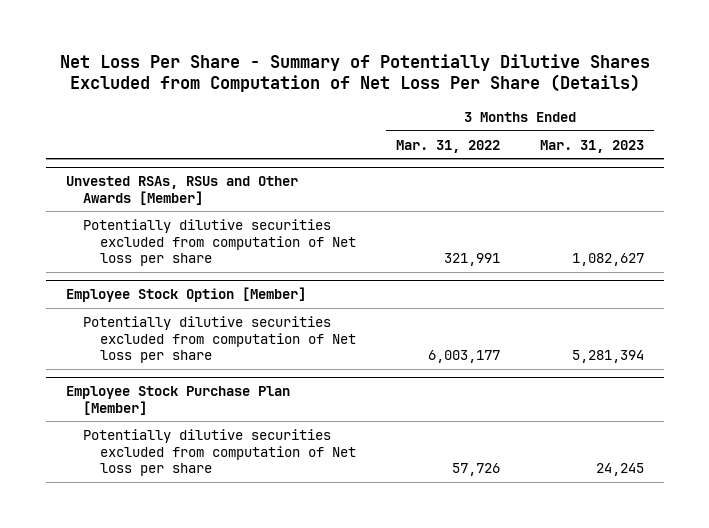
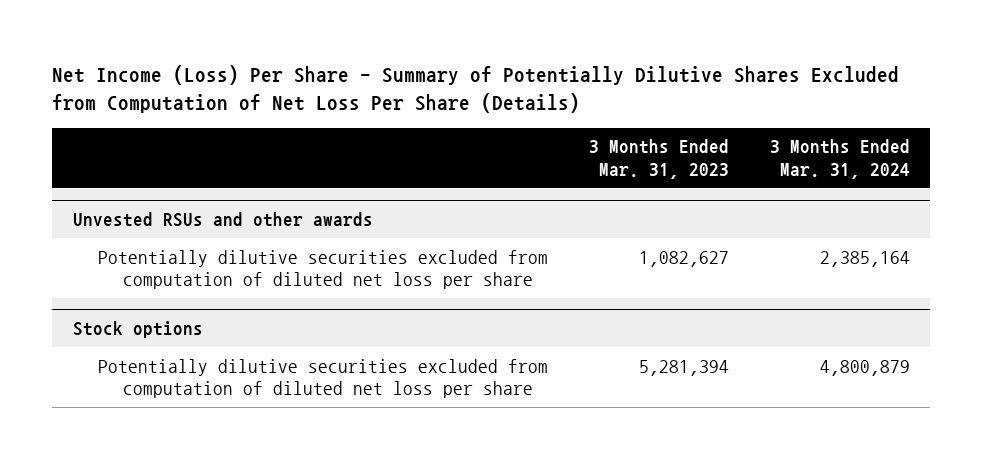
- Net Loss Per Share - Summary of Potentially Dilutive Shares Excluded from Computation of Net Loss Per Share (Details)
+ Net Income (Loss) Per Share - Summary of Potentially Dilutive Shares Excluded from Computation of Net Loss Per Share (Details)
- | 3 Months Ended Mar. 31, 2022 | 3 Months Ended Mar. 31, 2023
+ | 3 Months Ended Mar. 31, 2023 | 3 Months Ended Mar. 31, 2024
- Unvested RSAs, RSUs and Other Awards [Member]
- Potentially dilutive securities excluded from computation of Net loss per share | 321,991 | 1,082,627
- Employee Stock Option [Member]
- Potentially dilutive securities excluded from computation of Net loss per share | 6,003,177 | 5,281,394
- Employee Stock Purchase Plan [Member]
- Potentially dilutive securities excluded from computation of Net loss per share | 57,726 | 24,245
+ Unvested RSUs and other awards
+ Potentially dilutive securities excluded from computation of diluted net loss per share | 1,082,627 | 2,385,164
+ Stock options
+ Potentially dilutive securities excluded from computation of diluted net loss per share | 5,281,394 | 4,800,879

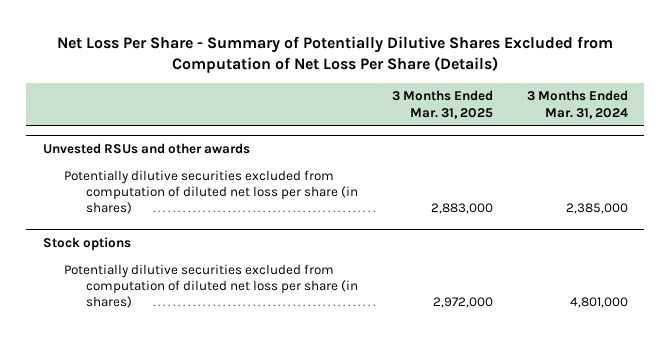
- Net Income (Loss) Per Share - Summary of Potentially Dilutive Shares Excluded from Computation of Net Loss Per Share (Details)
+ Net Loss Per Share - Summary of Potentially Dilutive Shares Excluded from Computation of Net Loss Per Share (Details)
- | 3 Months Ended Mar. 31, 2023 | 3 Months Ended Mar. 31, 2024
+ | 3 Months Ended Mar. 31, 2025 | 3 Months Ended Mar. 31, 2024
@ Unvested RSUs and other awards
- Potentially dilutive securities excluded from computation of diluted net loss per share | 1,082,627 | 2,385,164
+ Potentially dilutive securities excluded from computation of diluted net loss per share (in shares) | 2,883,000 | 2,385,000
@ Stock options
- Potentially dilutive securities excluded from computation of diluted net loss per share | 5,281,394 | 4,800,879
+ Potentially dilutive securities excluded from computation of diluted net loss per share (in shares) | 2,972,000 | 4,801,000

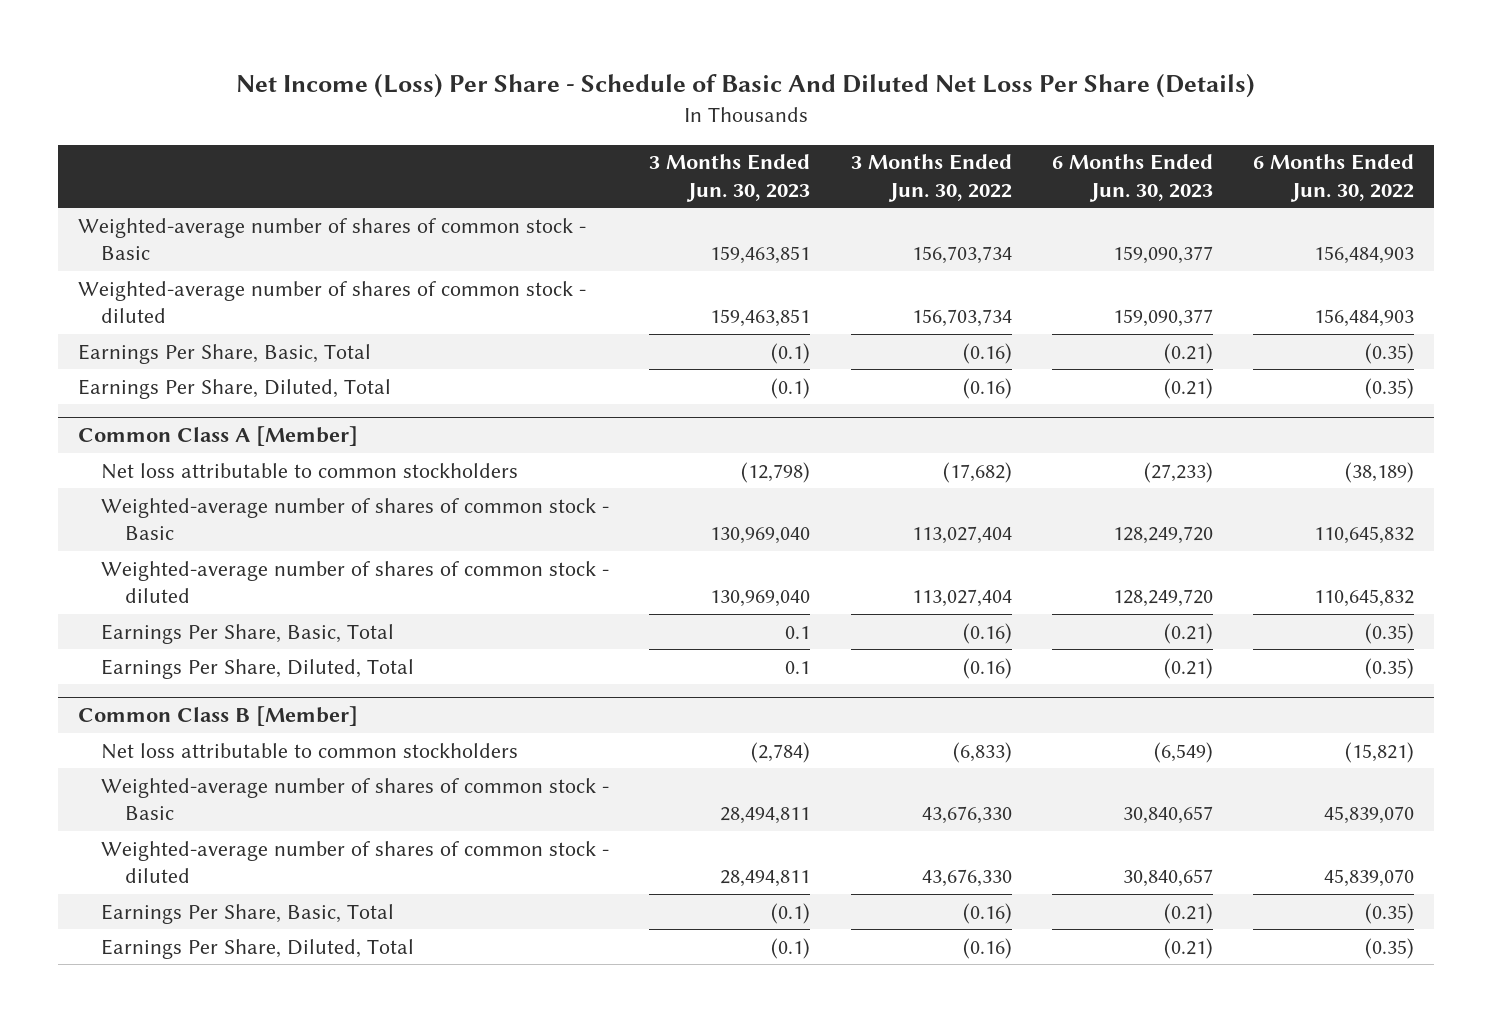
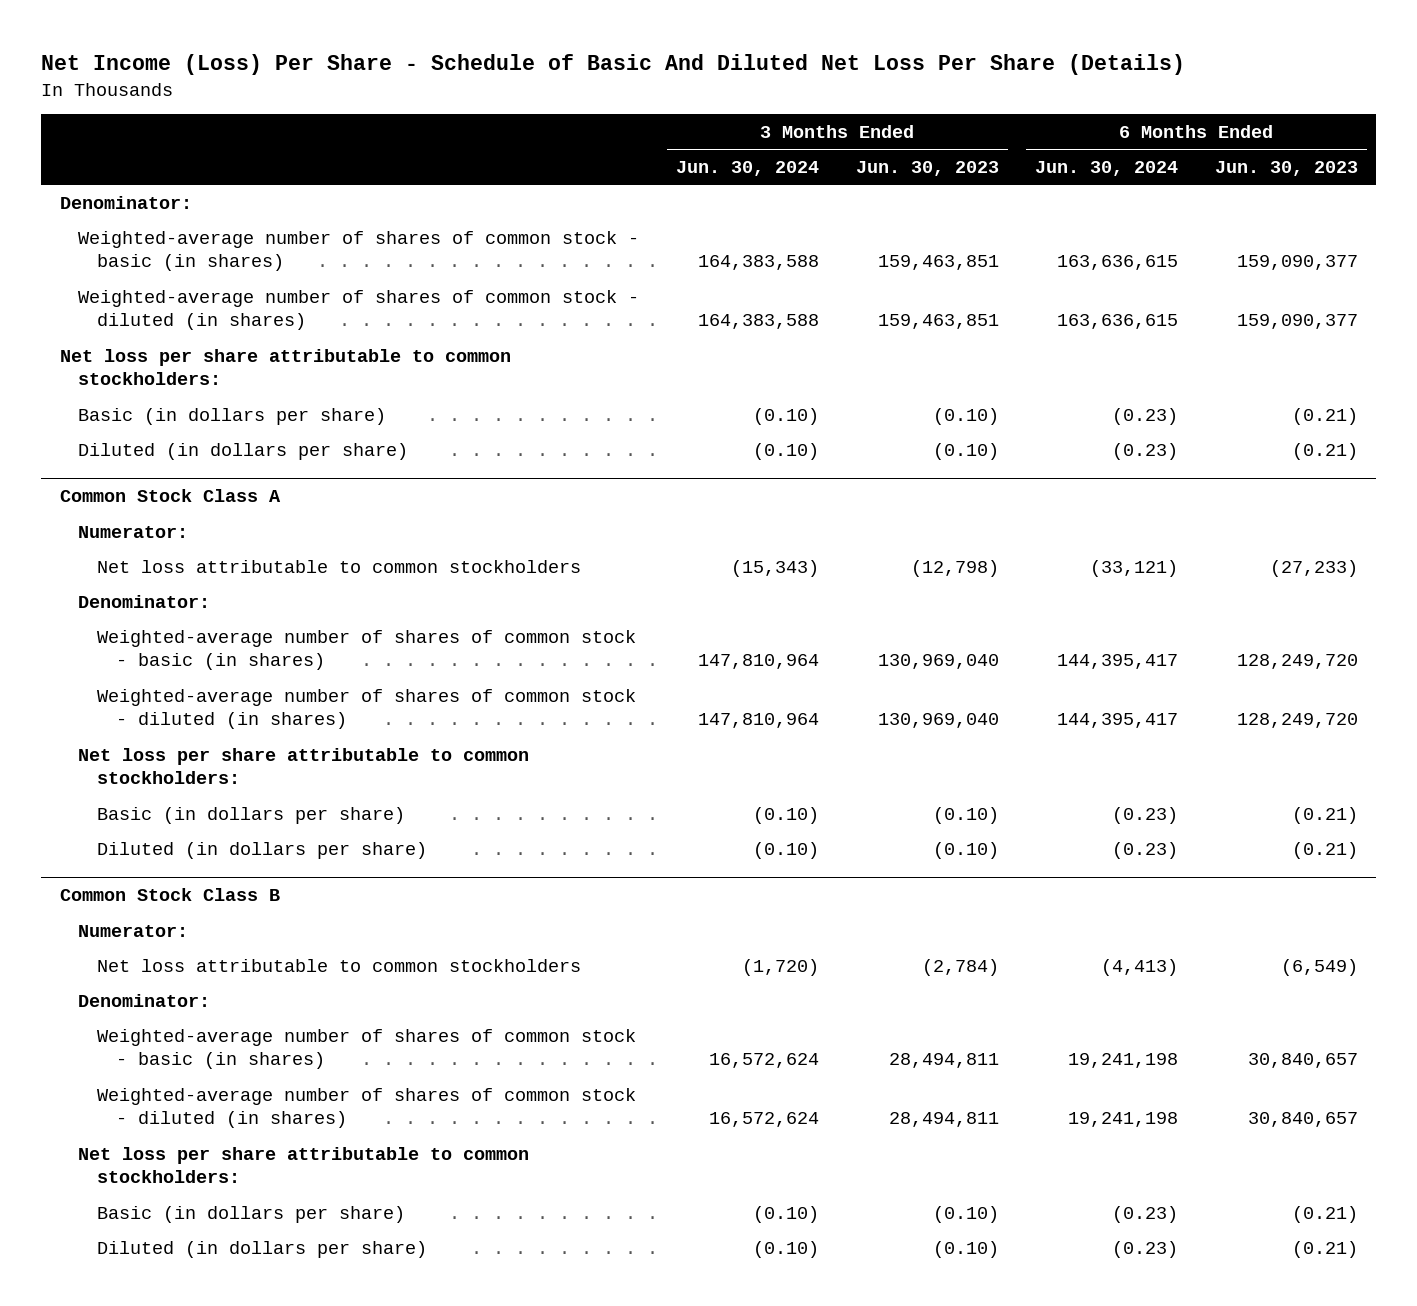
- | 3 Months Ended Jun. 30, 2023 | 3 Months Ended Jun. 30, 2022 | 6 Months Ended Jun. 30, 2023 | 6 Months Ended Jun. 30, 2022
+ | 3 Months Ended Jun. 30, 2024 | 3 Months Ended Jun. 30, 2023 | 6 Months Ended Jun. 30, 2024 | 6 Months Ended Jun. 30, 2023
- Weighted-average number of shares of common stock - Basic | 159,463,851 | 156,703,734 | 159,090,377 | 156,484,903
- Weighted-average number of shares of common stock - diluted | 159,463,851 | 156,703,734 | 159,090,377 | 156,484,903
- Earnings Per Share, Basic, Total | (0.1) | (0.16) | (0.21) | (0.35)
- Earnings Per Share, Diluted, Total | (0.1) | (0.16) | (0.21) | (0.35)
- Common Class A [Member]
+ Denominator:
+ Weighted-average number of shares of common stock - basic (in shares) | 164,383,588 | 159,463,851 | 163,636,615 | 159,090,377
+ Weighted-average number of shares of common stock - diluted (in shares) | 164,383,588 | 159,463,851 | 163,636,615 | 159,090,377
+ Net loss per share attributable to common stockholders:
+ Basic (in dollars per share) | (0.10) | (0.10) | (0.23) | (0.21)
+ Diluted (in dollars per share) | (0.10) | (0.10) | (0.23) | (0.21)
+ Common Stock Class A
+ Numerator:
- Weighted-average number of shares of common stock - Basic | 130,969,040 | 113,027,404 | 128,249,720 | 110,645,832
- Weighted-average number of shares of common stock - diluted | 130,969,040 | 113,027,404 | 128,249,720 | 110,645,832
- Earnings Per Share, Basic, Total | 0.1 | (0.16) | (0.21) | (0.35)
- Earnings Per Share, Diluted, Total | 0.1 | (0.16) | (0.21) | (0.35)
- Common Class B [Member]
+ Denominator:
+ Weighted-average number of shares of common stock - basic (in shares) | 147,810,964 | 130,969,040 | 144,395,417 | 128,249,720
+ Weighted-average number of shares of common stock - diluted (in shares) | 147,810,964 | 130,969,040 | 144,395,417 | 128,249,720
+ Net loss per share attributable to common stockholders:
+ Basic (in dollars per share) | (0.10) | (0.10) | (0.23) | (0.21)
+ Diluted (in dollars per share) | (0.10) | (0.10) | (0.23) | (0.21)
+ Common Stock Class B
+ Numerator:
- Weighted-average number of shares of common stock - Basic | 28,494,811 | 43,676,330 | 30,840,657 | 45,839,070
- Weighted-average number of shares of common stock - diluted | 28,494,811 | 43,676,330 | 30,840,657 | 45,839,070
- Earnings Per Share, Basic, Total | (0.1) | (0.16) | (0.21) | (0.35)
- Earnings Per Share, Diluted, Total | (0.1) | (0.16) | (0.21) | (0.35)
+ Denominator:
+ Weighted-average number of shares of common stock - basic (in shares) | 16,572,624 | 28,494,811 | 19,241,198 | 30,840,657
+ Weighted-average number of shares of common stock - diluted (in shares) | 16,572,624 | 28,494,811 | 19,241,198 | 30,840,657
+ Net loss per share attributable to common stockholders:
+ Basic (in dollars per share) | (0.10) | (0.10) | (0.23) | (0.21)
+ Diluted (in dollars per share) | (0.10) | (0.10) | (0.23) | (0.21)

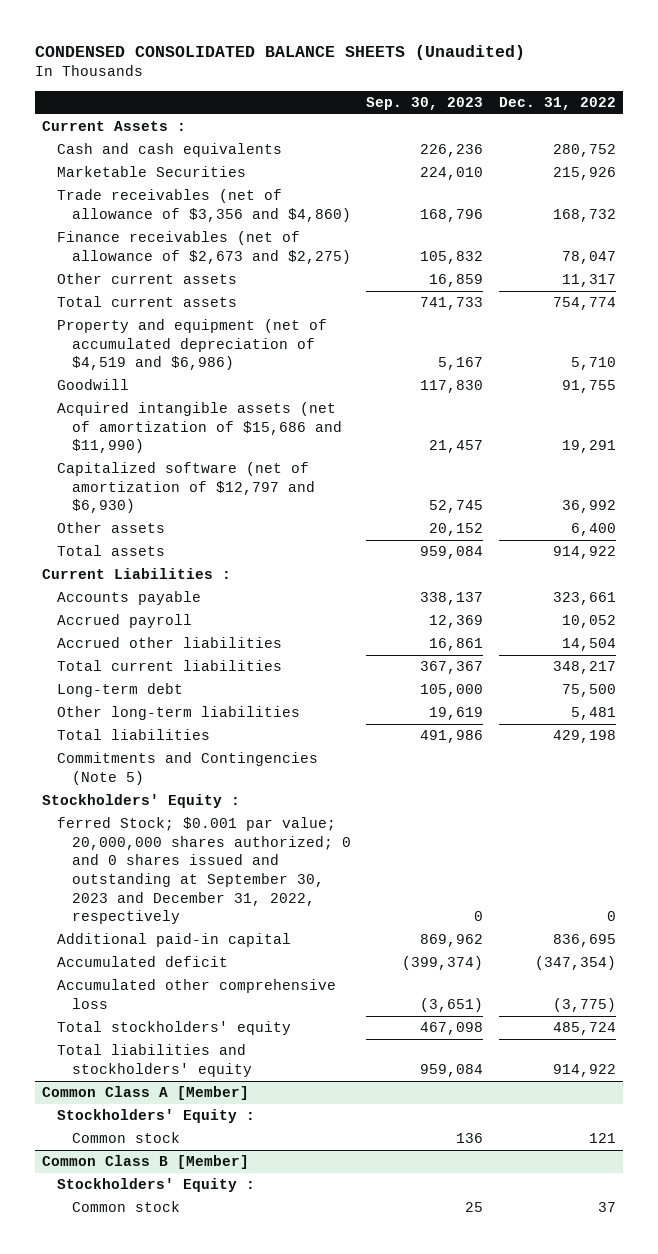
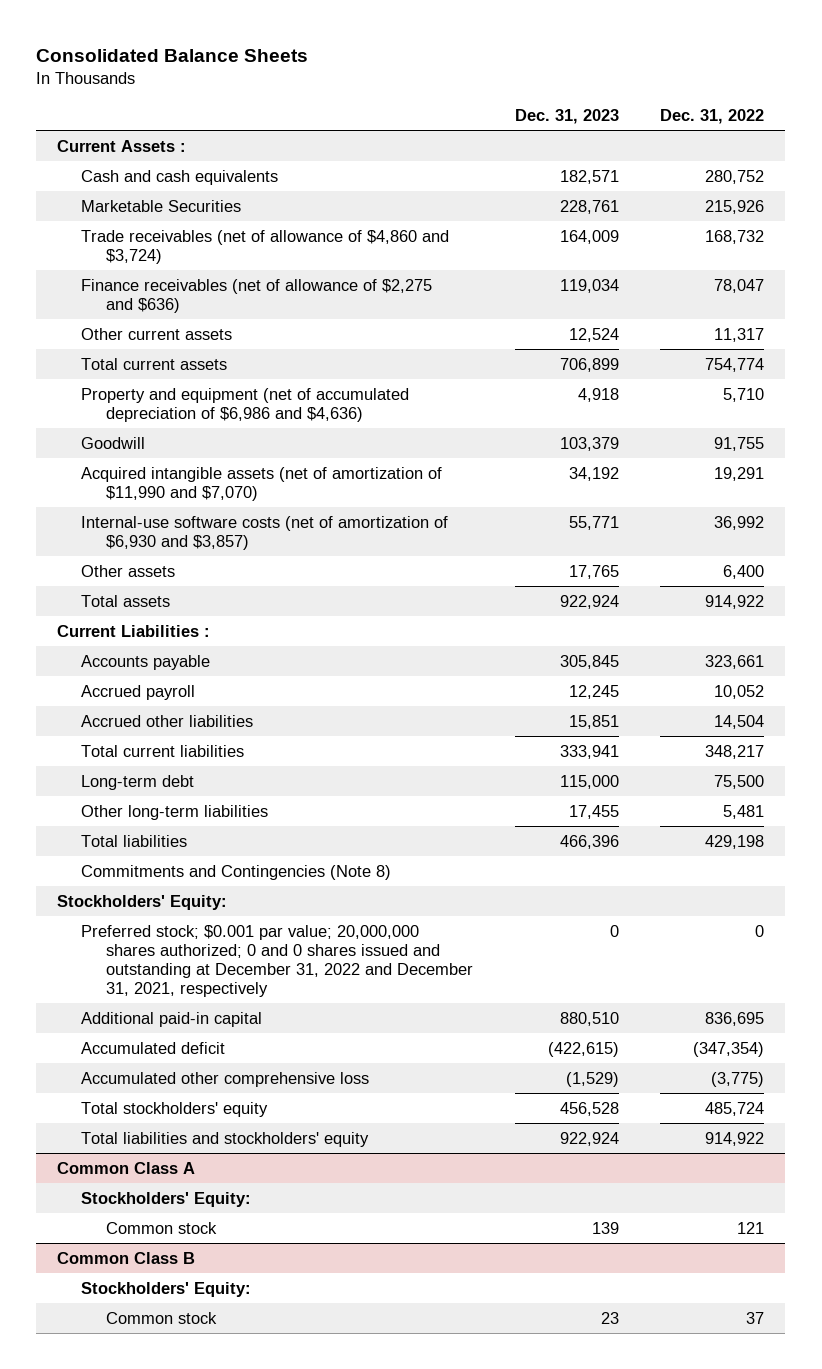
- CONDENSED CONSOLIDATED BALANCE SHEETS (Unaudited)
+ Consolidated Balance Sheets
- | Sep. 30, 2023 | Dec. 31, 2022
+ | Dec. 31, 2023 | Dec. 31, 2022
- Trade receivables (net of allowance of $3,356 and $4,860) | 168,796 | 168,732
- Finance receivables (net of allowance of $2,673 and $2,275) | 105,832 | 78,047
+ Trade receivables (net of allowance of $4,860 and $3,724) | 164,009 | 168,732
+ Finance receivables (net of allowance of $2,275 and $636) | 119,034 | 78,047
- Property and equipment (net of accumulated depreciation of $4,519 and $6,986) | 5,167 | 5,710
+ Property and equipment (net of accumulated depreciation of $6,986 and $4,636) | 4,918 | 5,710
- Acquired intangible assets (net of amortization of $15,686 and $11,990) | 21,457 | 19,291
- Capitalized software (net of amortization of $12,797 and $6,930) | 52,745 | 36,992
+ Acquired intangible assets (net of amortization of $11,990 and $7,070) | 34,192 | 19,291
+ Internal-use software costs (net of amortization of $6,930 and $3,857) | 55,771 | 36,992
- Commitments and Contingencies (Note 5)
- Stockholders' Equity :
- ferred Stock; $0.001 par value; 20,000,000 shares authorized; 0 and 0 shares issued and outstanding at September 30, 2023 and December 31, 2022, respectively | 0 | 0
+ Commitments and Contingencies (Note 8)
+ Stockholders' Equity:
+ Preferred stock; $0.001 par value; 20,000,000 shares authorized; 0 and 0 shares issued and outstanding at December 31, 2022 and December 31, 2021, respectively | 0 | 0
- Common Class A [Member]
- Stockholders' Equity :
+ Common Class A
+ Stockholders' Equity:
- Common Class B [Member]
- Stockholders' Equity :
+ Common Class B
+ Stockholders' Equity:

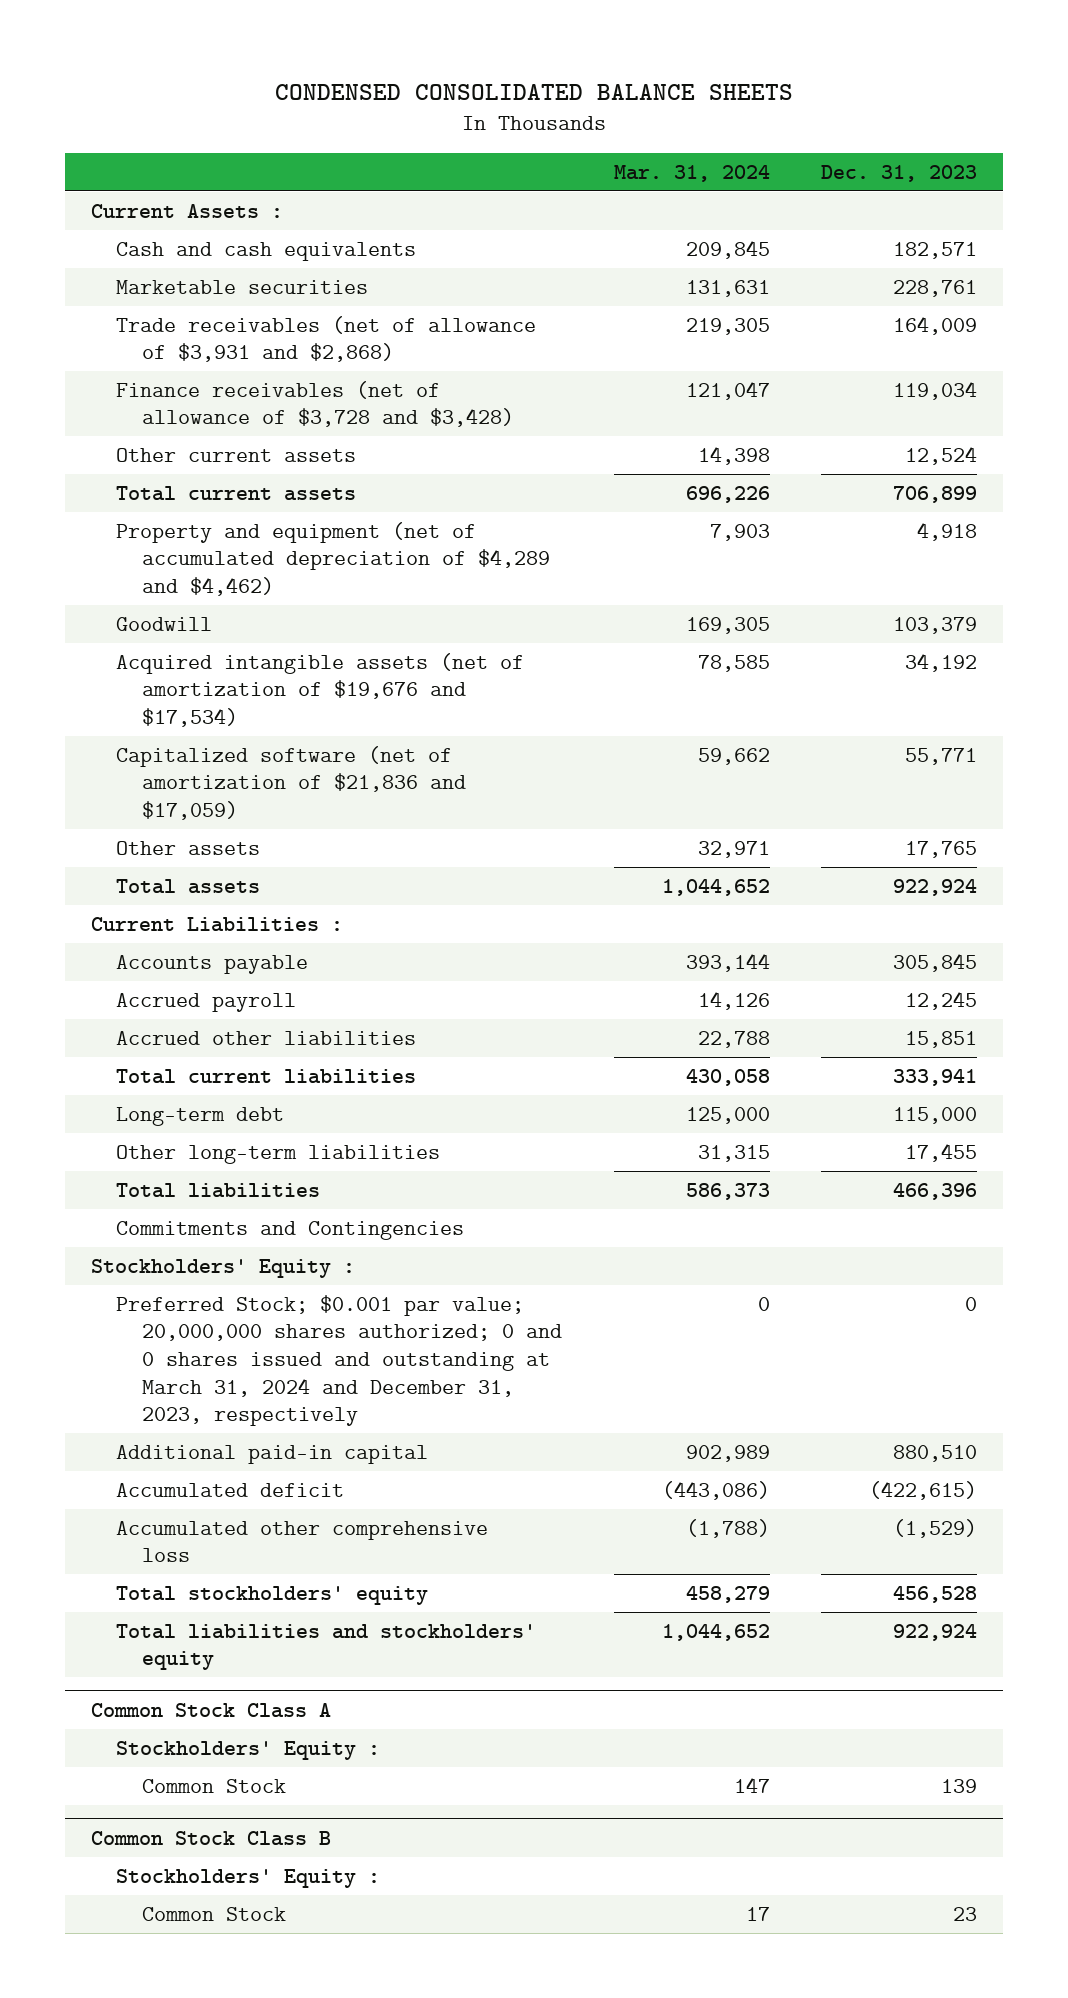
- Consolidated Balance Sheets
+ CONDENSED CONSOLIDATED BALANCE SHEETS
- | Dec. 31, 2023 | Dec. 31, 2022
+ | Mar. 31, 2024 | Dec. 31, 2023
- Marketable Securities | 228,761 | 215,926
- Trade receivables (net of allowance of $4,860 and $3,724) | 164,009 | 168,732
- Finance receivables (net of allowance of $2,275 and $636) | 119,034 | 78,047
+ Marketable securities | 131,631 | 228,761
+ Trade receivables (net of allowance of $3,931 and $2,868) | 219,305 | 164,009
+ Finance receivables (net of allowance of $3,728 and $3,428) | 121,047 | 119,034
- Property and equipment (net of accumulated depreciation of $6,986 and $4,636) | 4,918 | 5,710
+ Property and equipment (net of accumulated depreciation of $4,289 and $4,462) | 7,903 | 4,918
- Acquired intangible assets (net of amortization of $11,990 and $7,070) | 34,192 | 19,291
- Internal-use software costs (net of amortization of $6,930 and $3,857) | 55,771 | 36,992
+ Acquired intangible assets (net of amortization of $19,676 and $17,534) | 78,585 | 34,192
+ Capitalized software (net of amortization of $21,836 and $17,059) | 59,662 | 55,771
- Commitments and Contingencies (Note 8)
- Stockholders' Equity:
- Preferred stock; $0.001 par value; 20,000,000 shares authorized; 0 and 0 shares issued and outstanding at December 31, 2022 and December 31, 2021, respectively | 0 | 0
+ Commitments and Contingencies
+ Stockholders' Equity :
+ Preferred Stock; $0.001 par value; 20,000,000 shares authorized; 0 and 0 shares issued and outstanding at March 31, 2024 and December 31, 2023, respectively | 0 | 0
- Common Class A
- Stockholders' Equity:
- Common stock | 139 | 121
- Common Class B
- Stockholders' Equity:
- Common stock | 23 | 37
+ Common Stock Class A
+ Stockholders' Equity :
+ Common Stock | 147 | 139
+ Common Stock Class B
+ Stockholders' Equity :
+ Common Stock | 17 | 23

